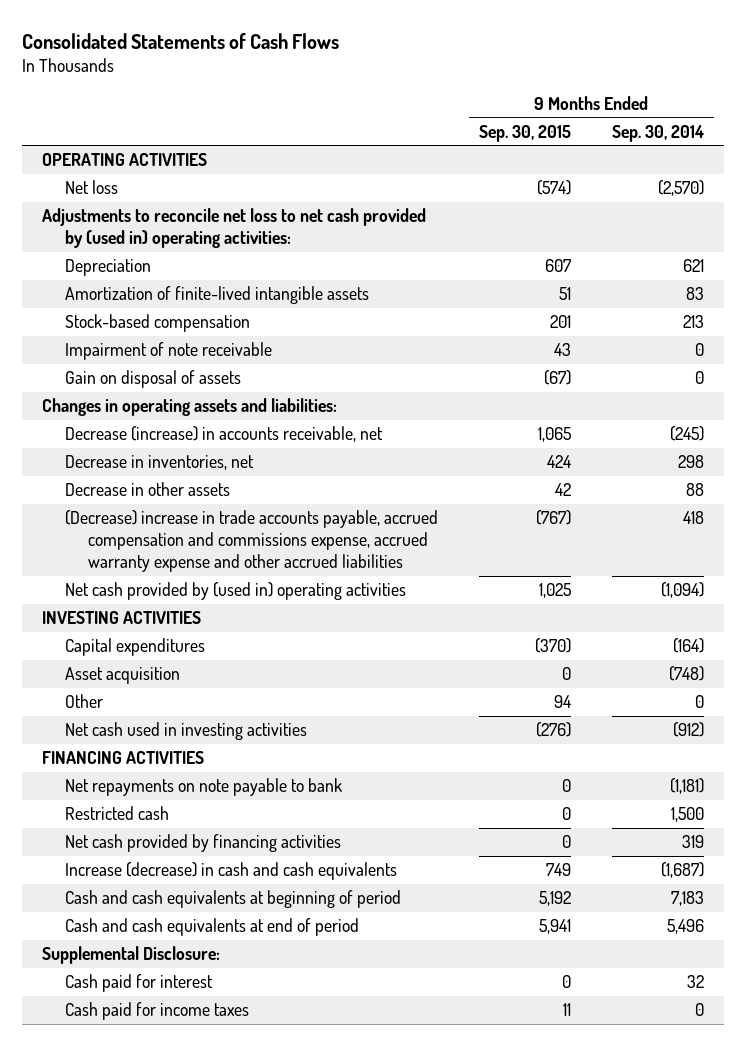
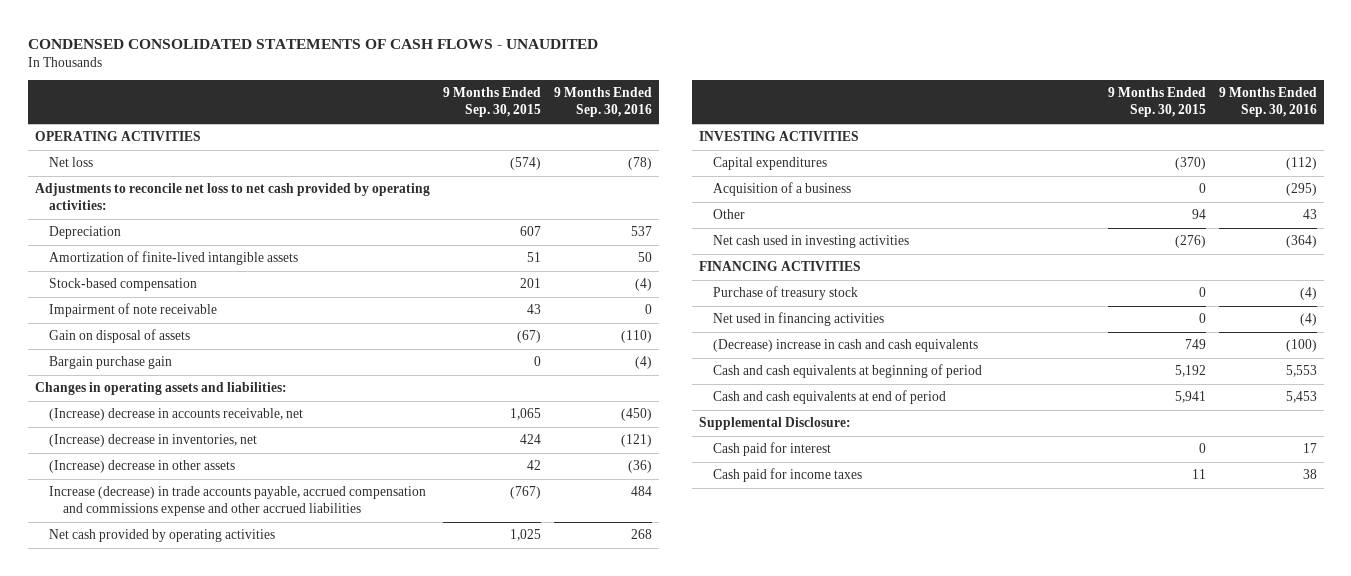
- Consolidated Statements of Cash Flows
+ CONDENSED CONSOLIDATED STATEMENTS OF CASH FLOWS - UNAUDITED
- | 9 Months Ended Sep. 30, 2015 | 9 Months Ended Sep. 30, 2014
+ | 9 Months Ended Sep. 30, 2015 | 9 Months Ended Sep. 30, 2016
- Adjustments to reconcile net loss to net cash provided by (used in) operating activities:
+ Adjustments to reconcile net loss to net cash provided by operating activities:
+ Bargain purchase gain | 0 | (4)
- Decrease (increase) in accounts receivable, net | 1,065 | (245)
- Decrease in inventories, net | 424 | 298
- Decrease in other assets | 42 | 88
- (Decrease) increase in trade accounts payable, accrued compensation and commissions expense, accrued warranty expense and other accrued liabilities | (767) | 418
- Net cash provided by (used in) operating activities | 1,025 | (1,094)
+ (Increase) decrease in accounts receivable, net | 1,065 | (450)
+ (Increase) decrease in inventories, net | 424 | (121)
+ (Increase) decrease in other assets | 42 | (36)
+ Increase (decrease) in trade accounts payable, accrued compensation and commissions expense and other accrued liabilities | (767) | 484
+ Net cash provided by operating activities | 1,025 | 268
- Asset acquisition | 0 | (748)
+ Acquisition of a business | 0 | (295)
- Net repayments on note payable to bank | 0 | (1,181)
- Restricted cash | 0 | 1,500
- Net cash provided by financing activities | 0 | 319
- Increase (decrease) in cash and cash equivalents | 749 | (1,687)
+ Purchase of treasury stock | 0 | (4)
+ Net used in financing activities | 0 | (4)
+ (Decrease) increase in cash and cash equivalents | 749 | (100)

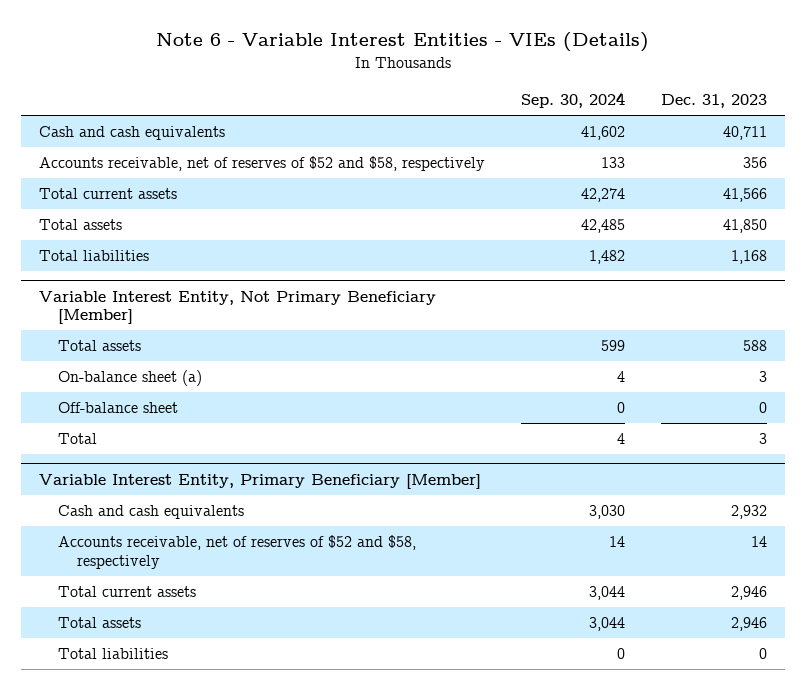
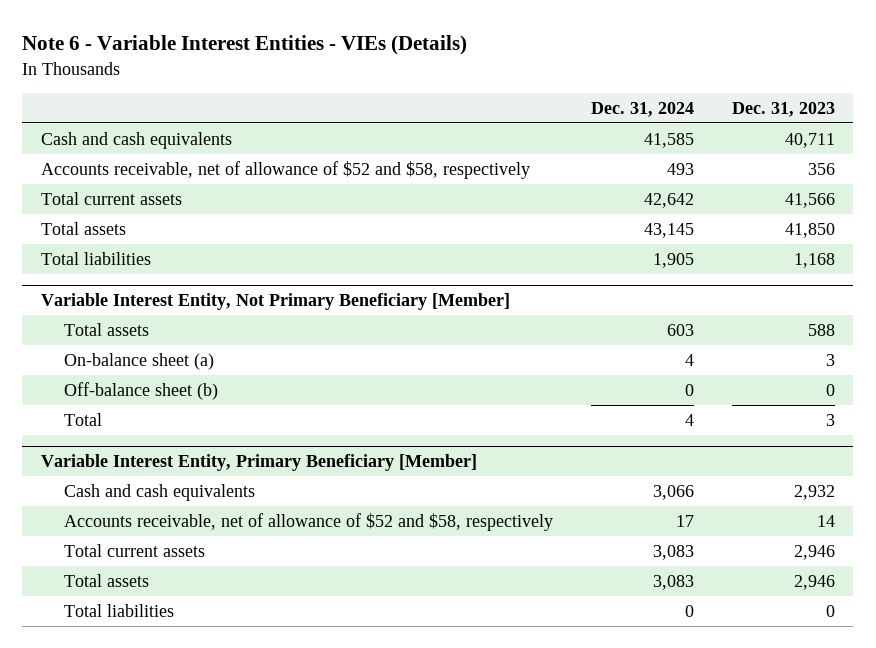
- | Sep. 30, 2024 | Dec. 31, 2023
+ | Dec. 31, 2024 | Dec. 31, 2023
- Accounts receivable, net of reserves of $52 and $58, respectively | 133 | 356
+ Accounts receivable, net of allowance of $52 and $58, respectively | 493 | 356
@ Variable Interest Entity, Not Primary Beneficiary [Member]
- Off-balance sheet | 0 | 0
+ Off-balance sheet (b) | 0 | 0
@ Variable Interest Entity, Primary Beneficiary [Member]
- Accounts receivable, net of reserves of $52 and $58, respectively | 14 | 14
+ Accounts receivable, net of allowance of $52 and $58, respectively | 17 | 14

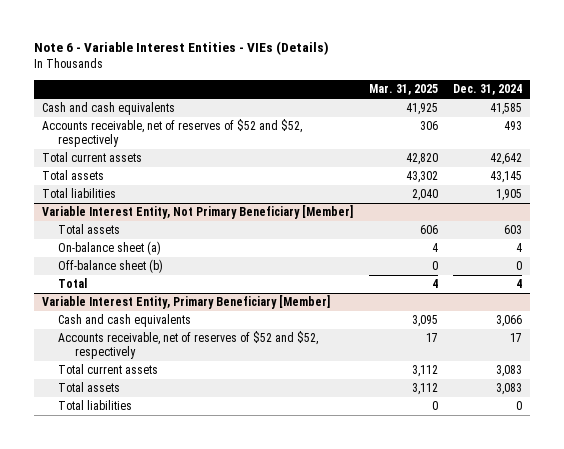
- | Dec. 31, 2024 | Dec. 31, 2023
+ | Mar. 31, 2025 | Dec. 31, 2024
- Accounts receivable, net of allowance of $52 and $58, respectively | 493 | 356
+ Accounts receivable, net of reserves of $52 and $52, respectively | 306 | 493
@ Variable Interest Entity, Primary Beneficiary [Member]
- Accounts receivable, net of allowance of $52 and $58, respectively | 17 | 14
+ Accounts receivable, net of reserves of $52 and $52, respectively | 17 | 17

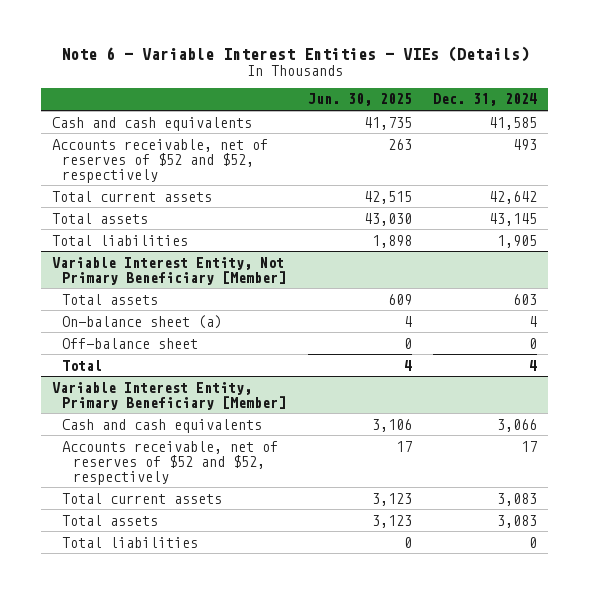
- | Mar. 31, 2025 | Dec. 31, 2024
+ | Jun. 30, 2025 | Dec. 31, 2024
@ Variable Interest Entity, Not Primary Beneficiary [Member]
- Off-balance sheet (b) | 0 | 0
+ Off-balance sheet | 0 | 0

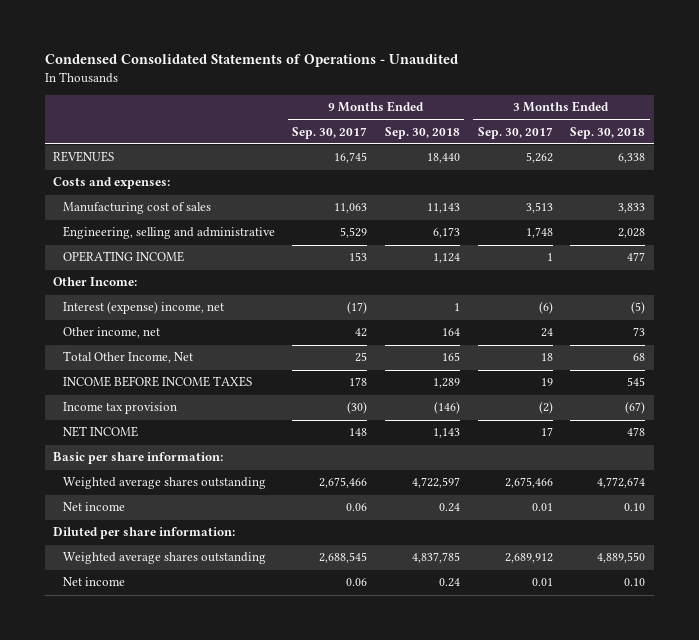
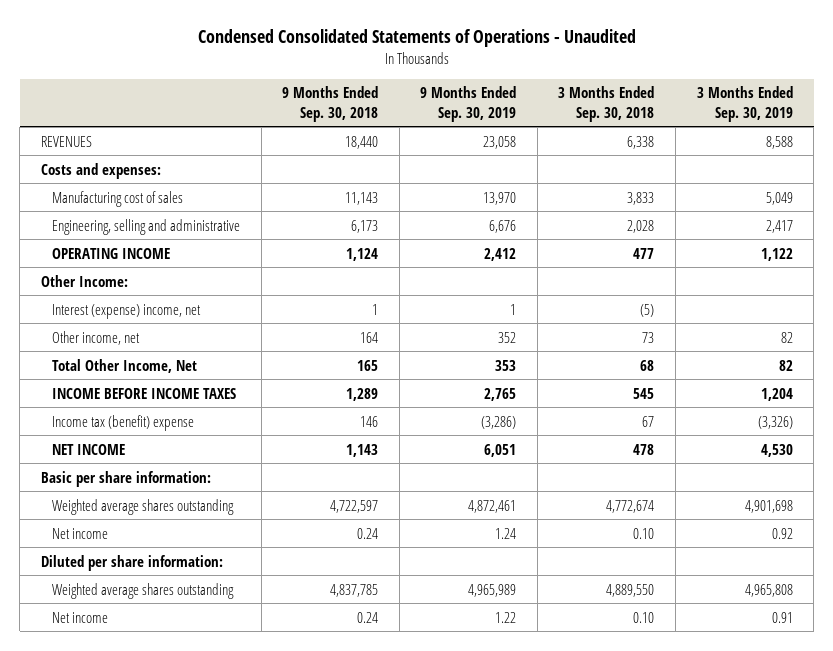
- | 9 Months Ended Sep. 30, 2017 | 9 Months Ended Sep. 30, 2018 | 3 Months Ended Sep. 30, 2017 | 3 Months Ended Sep. 30, 2018
+ | 9 Months Ended Sep. 30, 2018 | 9 Months Ended Sep. 30, 2019 | 3 Months Ended Sep. 30, 2018 | 3 Months Ended Sep. 30, 2019
- Income tax provision | (30) | (146) | (2) | (67)
+ Income tax (benefit) expense | 146 | (3,286) | 67 | (3,326)

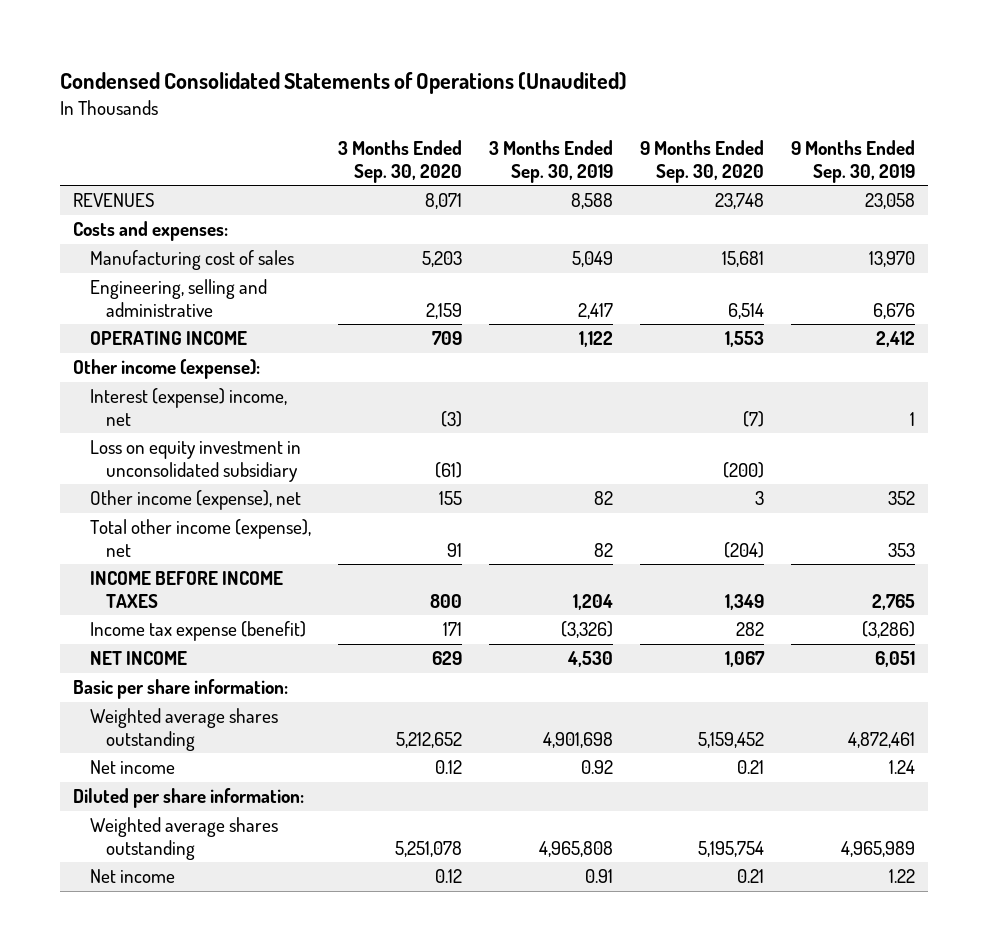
- Condensed Consolidated Statements of Operations - Unaudited
+ Condensed Consolidated Statements of Operations (Unaudited)
- | 9 Months Ended Sep. 30, 2018 | 9 Months Ended Sep. 30, 2019 | 3 Months Ended Sep. 30, 2018 | 3 Months Ended Sep. 30, 2019
+ | 3 Months Ended Sep. 30, 2020 | 3 Months Ended Sep. 30, 2019 | 9 Months Ended Sep. 30, 2020 | 9 Months Ended Sep. 30, 2019
- Other Income:
+ Other income (expense):
- Other income, net | 164 | 352 | 73 | 82
- Total Other Income, Net | 165 | 353 | 68 | 82
+ Loss on equity investment in unconsolidated subsidiary | (61) | | (200) |
+ Other income (expense), net | 155 | 82 | 3 | 352
+ Total other income (expense), net | 91 | 82 | (204) | 353
- Income tax (benefit) expense | 146 | (3,286) | 67 | (3,326)
+ Income tax expense (benefit) | 171 | (3,326) | 282 | (3,286)

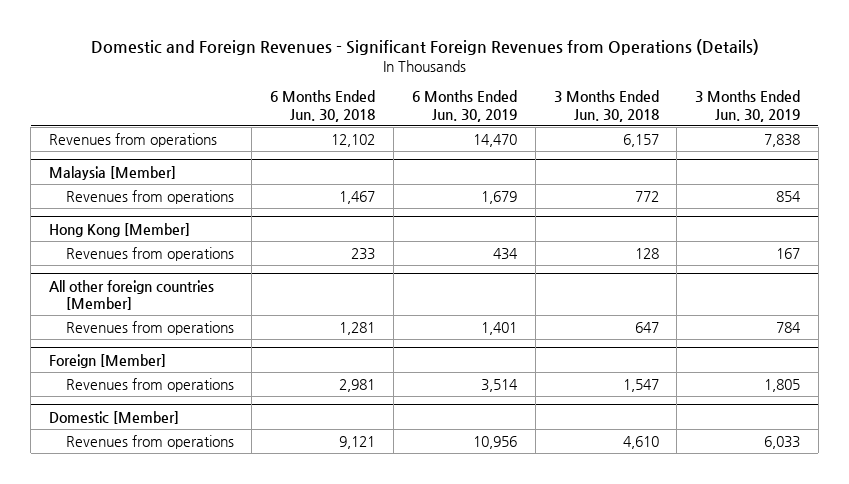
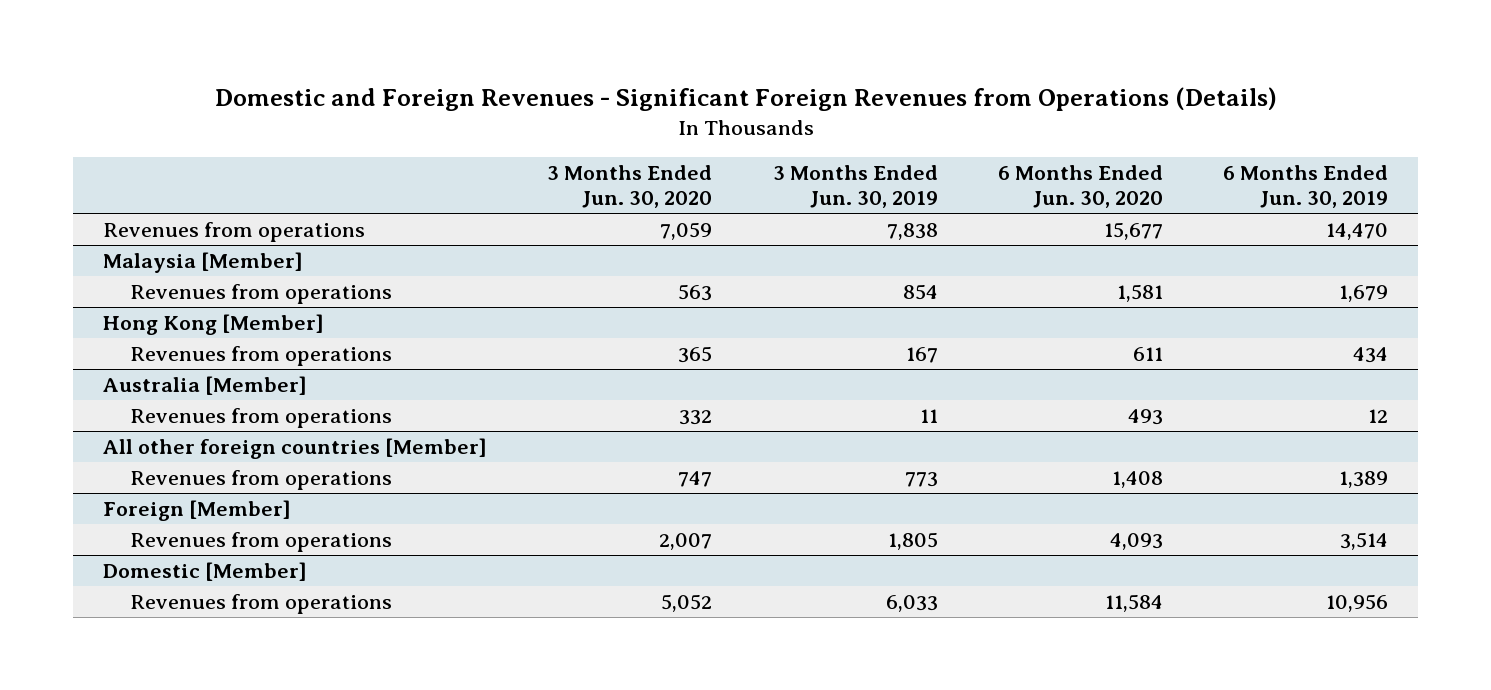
- | 6 Months Ended Jun. 30, 2018 | 6 Months Ended Jun. 30, 2019 | 3 Months Ended Jun. 30, 2018 | 3 Months Ended Jun. 30, 2019
+ | 3 Months Ended Jun. 30, 2020 | 3 Months Ended Jun. 30, 2019 | 6 Months Ended Jun. 30, 2020 | 6 Months Ended Jun. 30, 2019
+ Australia [Member]
+ Revenues from operations | 332 | 11 | 493 | 12
@ All other foreign countries [Member]
- Revenues from operations | 1,281 | 1,401 | 647 | 784
+ Revenues from operations | 747 | 773 | 1,408 | 1,389

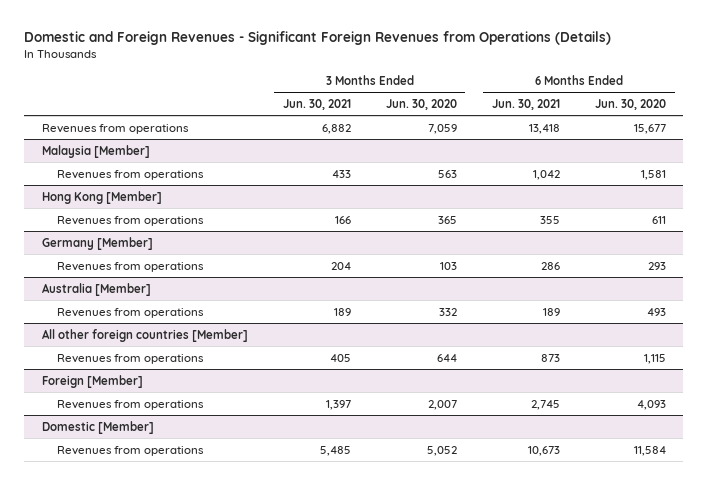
- | 3 Months Ended Jun. 30, 2020 | 3 Months Ended Jun. 30, 2019 | 6 Months Ended Jun. 30, 2020 | 6 Months Ended Jun. 30, 2019
+ | 3 Months Ended Jun. 30, 2021 | 3 Months Ended Jun. 30, 2020 | 6 Months Ended Jun. 30, 2021 | 6 Months Ended Jun. 30, 2020
+ Germany [Member]
+ Revenues from operations | 204 | 103 | 286 | 293
@ All other foreign countries [Member]
- Revenues from operations | 747 | 773 | 1,408 | 1,389
+ Revenues from operations | 405 | 644 | 873 | 1,115

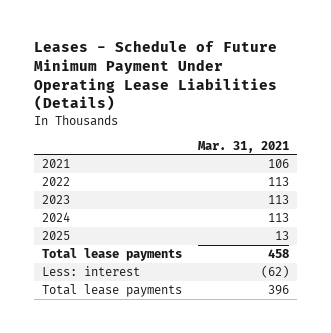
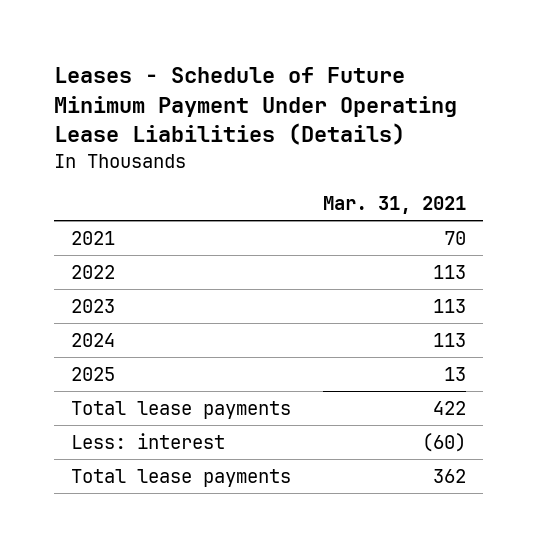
- 2021 | 106
+ 2021 | 70
- Total lease payments | 458
- Less: interest | (62)
- Total lease payments | 396
+ Total lease payments | 422
+ Less: interest | (60)
+ Total lease payments | 362

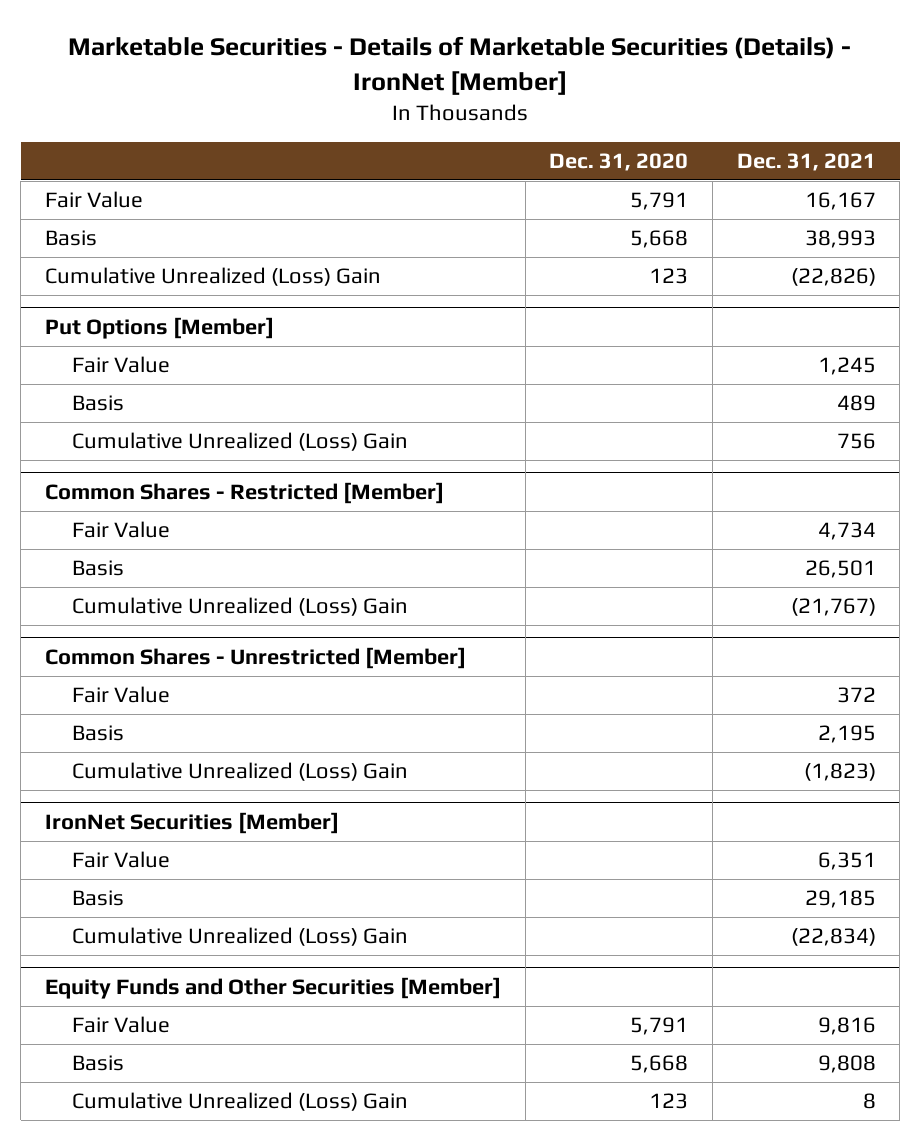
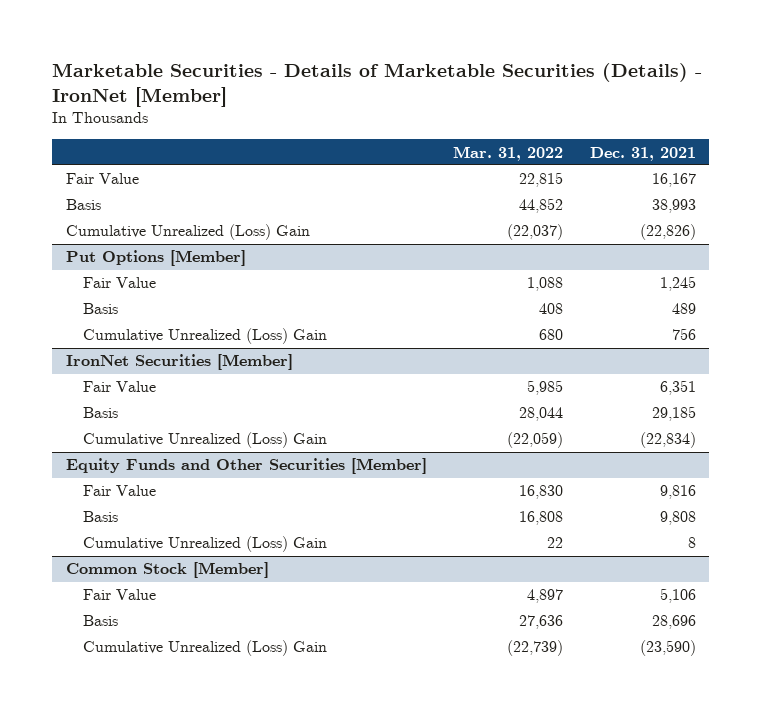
- | Dec. 31, 2020 | Dec. 31, 2021
+ | Mar. 31, 2022 | Dec. 31, 2021
- Common Shares - Restricted [Member]
- Fair Value | | 4,734
- Basis | | 26,501
- Cumulative Unrealized (Loss) Gain | | (21,767)
- Common Shares - Unrestricted [Member]
- Fair Value | | 372
- Basis | | 2,195
- Cumulative Unrealized (Loss) Gain | | (1,823)
+ Common Stock [Member]
+ Fair Value | 4,897 | 5,106
+ Basis | 27,636 | 28,696
+ Cumulative Unrealized (Loss) Gain | (22,739) | (23,590)

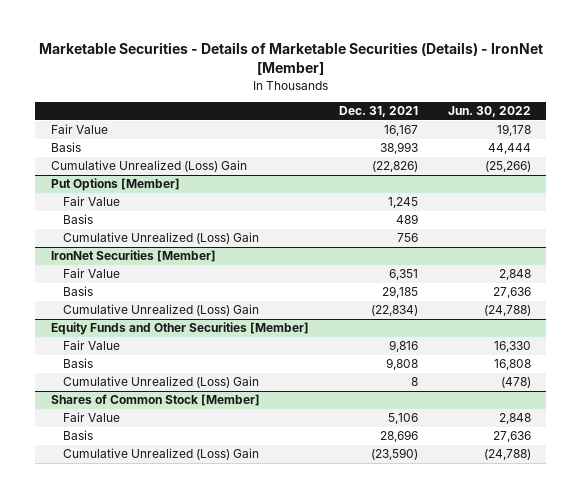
- | Mar. 31, 2022 | Dec. 31, 2021
+ | Dec. 31, 2021 | Jun. 30, 2022
- Common Stock [Member]
+ Shares of Common Stock [Member]

